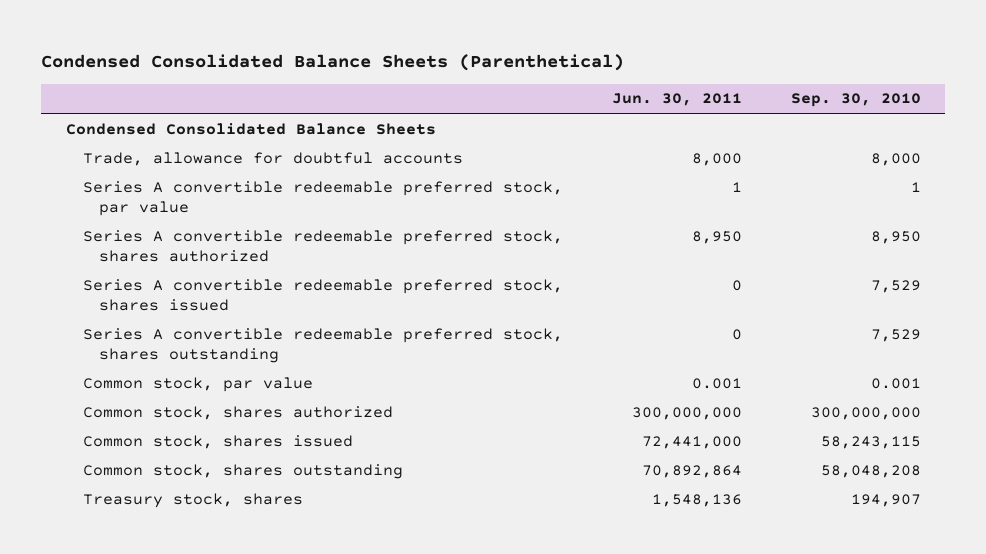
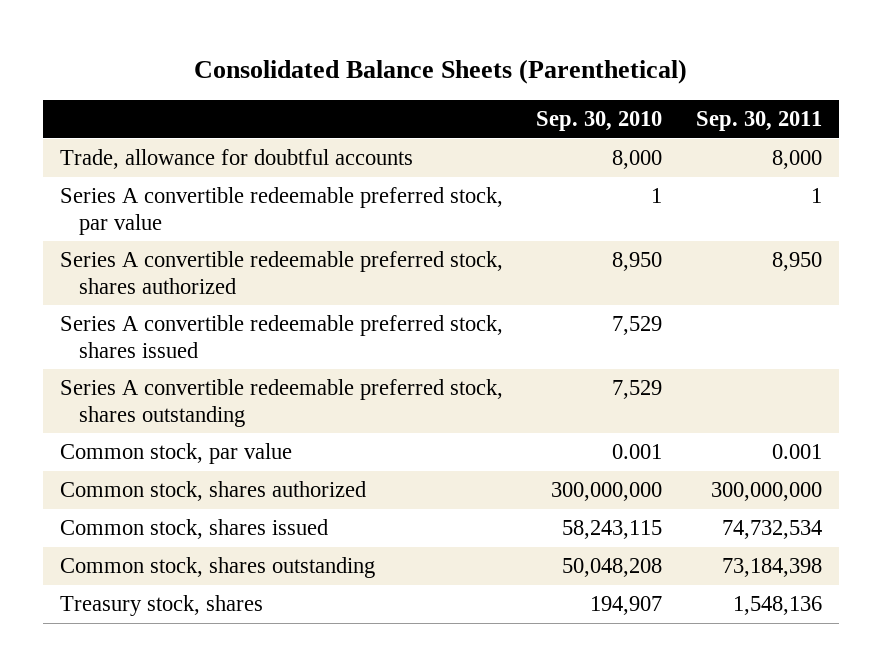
- Condensed Consolidated Balance Sheets (Parenthetical)
+ Consolidated Balance Sheets (Parenthetical)
- | Jun. 30, 2011 | Sep. 30, 2010
+ | Sep. 30, 2010 | Sep. 30, 2011
- Condensed Consolidated Balance Sheets
- Common stock, shares outstanding | 70,892,864 | 58,048,208
+ Common stock, shares outstanding | 50,048,208 | 73,184,398

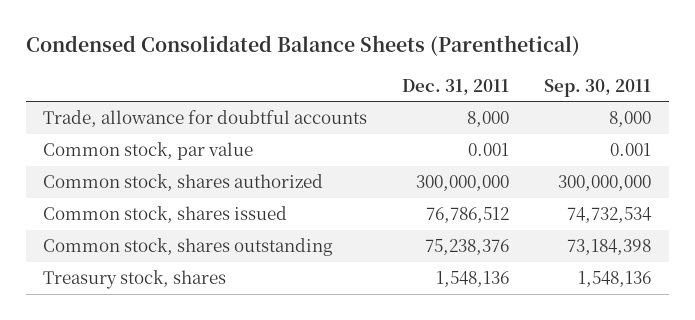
- Consolidated Balance Sheets (Parenthetical)
+ Condensed Consolidated Balance Sheets (Parenthetical)
- | Sep. 30, 2010 | Sep. 30, 2011
+ | Dec. 31, 2011 | Sep. 30, 2011
- Series A convertible redeemable preferred stock, par value | 1 | 1
- Series A convertible redeemable preferred stock, shares authorized | 8,950 | 8,950
- Series A convertible redeemable preferred stock, shares issued | 7,529 |
- Series A convertible redeemable preferred stock, shares outstanding | 7,529 |

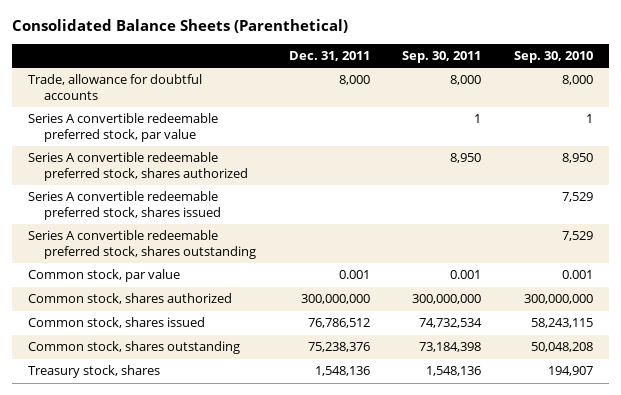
- Condensed Consolidated Balance Sheets (Parenthetical)
+ Consolidated Balance Sheets (Parenthetical)
- | Dec. 31, 2011 | Sep. 30, 2011
+ | Dec. 31, 2011 | Sep. 30, 2011 | Sep. 30, 2010
+ Series A convertible redeemable preferred stock, par value | | 1 | 1
+ Series A convertible redeemable preferred stock, shares authorized | | 8,950 | 8,950
+ Series A convertible redeemable preferred stock, shares issued | | | 7,529
+ Series A convertible redeemable preferred stock, shares outstanding | | | 7,529

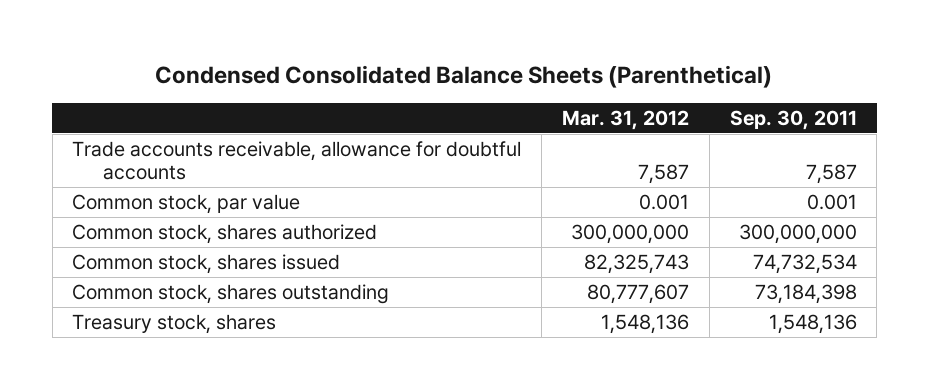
- Consolidated Balance Sheets (Parenthetical)
+ Condensed Consolidated Balance Sheets (Parenthetical)
- | Dec. 31, 2011 | Sep. 30, 2011 | Sep. 30, 2010
+ | Mar. 31, 2012 | Sep. 30, 2011
- Trade, allowance for doubtful accounts | 8,000 | 8,000 | 8,000
- Series A convertible redeemable preferred stock, par value | | 1 | 1
- Series A convertible redeemable preferred stock, shares authorized | | 8,950 | 8,950
- Series A convertible redeemable preferred stock, shares issued | | | 7,529
- Series A convertible redeemable preferred stock, shares outstanding | | | 7,529
+ Trade accounts receivable, allowance for doubtful accounts | 7,587 | 7,587

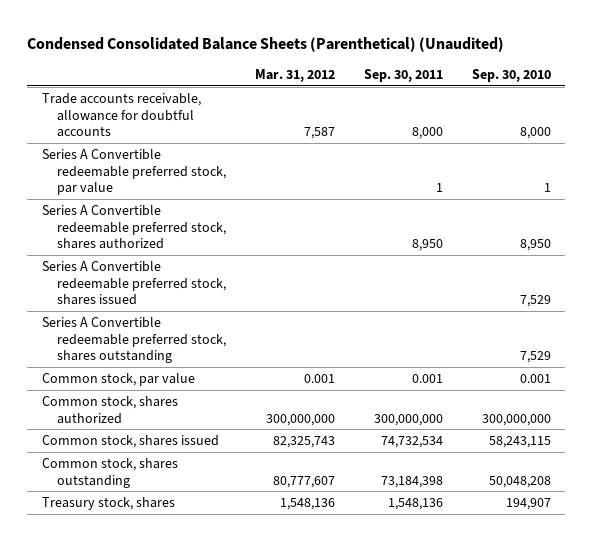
- Condensed Consolidated Balance Sheets (Parenthetical)
+ Condensed Consolidated Balance Sheets (Parenthetical) (Unaudited)
- | Mar. 31, 2012 | Sep. 30, 2011
+ | Mar. 31, 2012 | Sep. 30, 2011 | Sep. 30, 2010
- Trade accounts receivable, allowance for doubtful accounts | 7,587 | 7,587
+ Trade accounts receivable, allowance for doubtful accounts | 7,587 | 8,000 | 8,000
+ Series A Convertible redeemable preferred stock, par value | | 1 | 1
+ Series A Convertible redeemable preferred stock, shares authorized | | 8,950 | 8,950
+ Series A Convertible redeemable preferred stock, shares issued | | | 7,529
+ Series A Convertible redeemable preferred stock, shares outstanding | | | 7,529

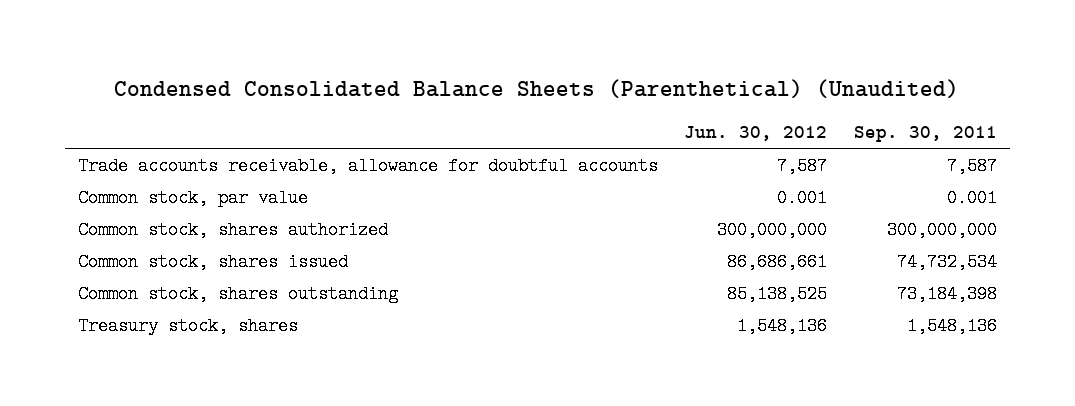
- | Mar. 31, 2012 | Sep. 30, 2011 | Sep. 30, 2010
+ | Jun. 30, 2012 | Sep. 30, 2011
- Trade accounts receivable, allowance for doubtful accounts | 7,587 | 8,000 | 8,000
- Series A Convertible redeemable preferred stock, par value | | 1 | 1
- Series A Convertible redeemable preferred stock, shares authorized | | 8,950 | 8,950
- Series A Convertible redeemable preferred stock, shares issued | | | 7,529
- Series A Convertible redeemable preferred stock, shares outstanding | | | 7,529
+ Trade accounts receivable, allowance for doubtful accounts | 7,587 | 7,587

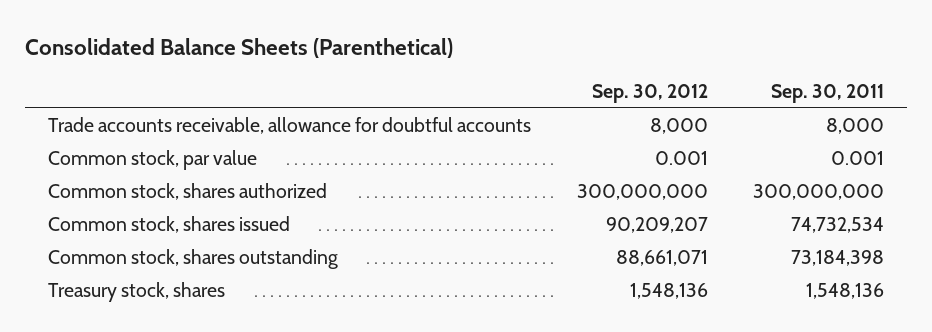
- Condensed Consolidated Balance Sheets (Parenthetical) (Unaudited)
+ Consolidated Balance Sheets (Parenthetical)
- | Jun. 30, 2012 | Sep. 30, 2011
+ | Sep. 30, 2012 | Sep. 30, 2011
- Trade accounts receivable, allowance for doubtful accounts | 7,587 | 7,587
+ Trade accounts receivable, allowance for doubtful accounts | 8,000 | 8,000

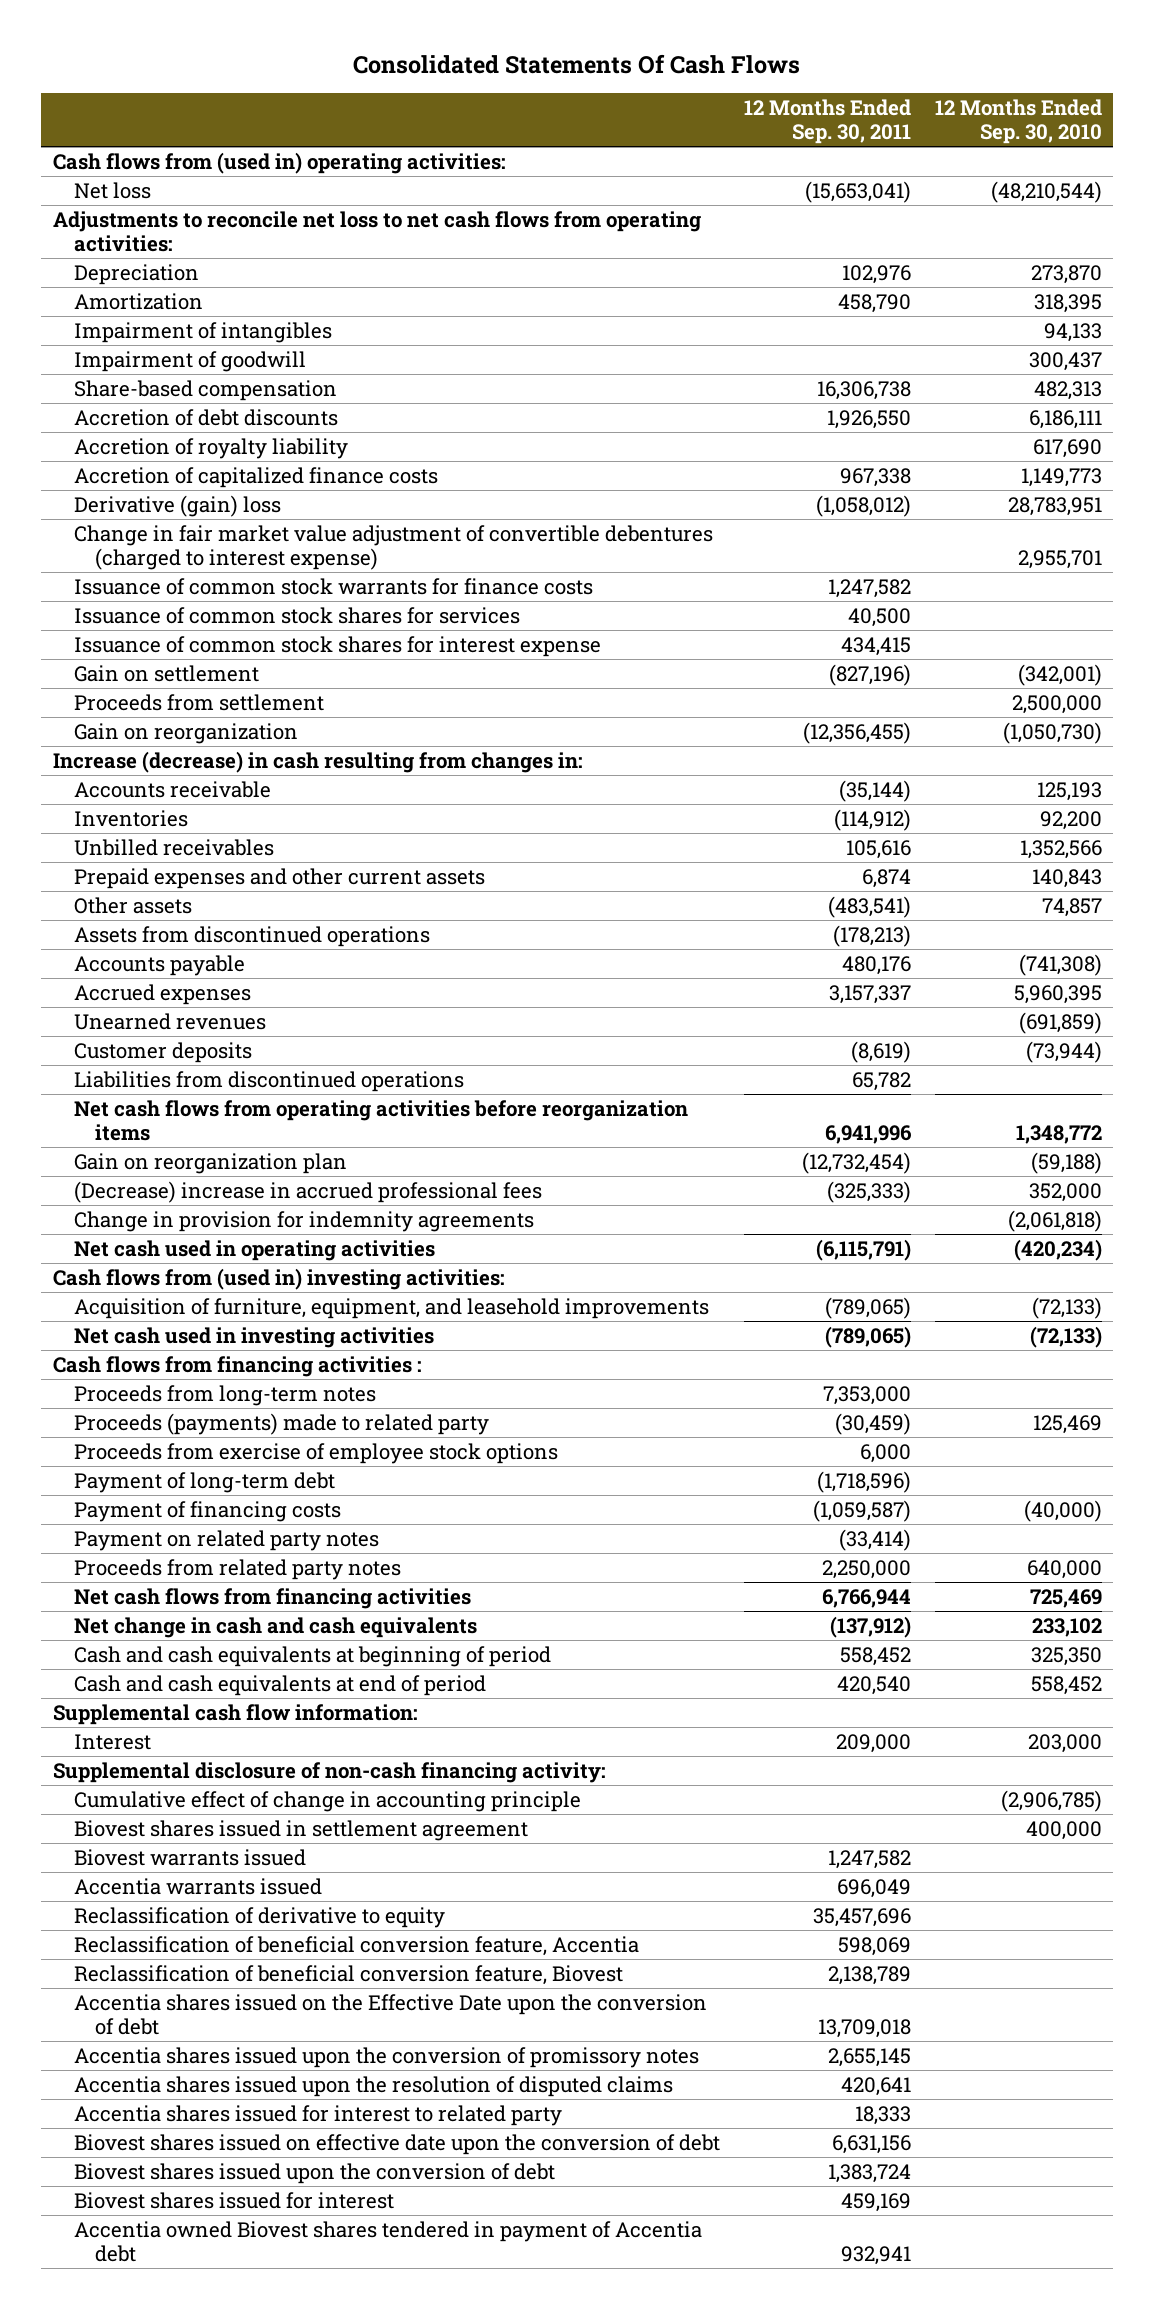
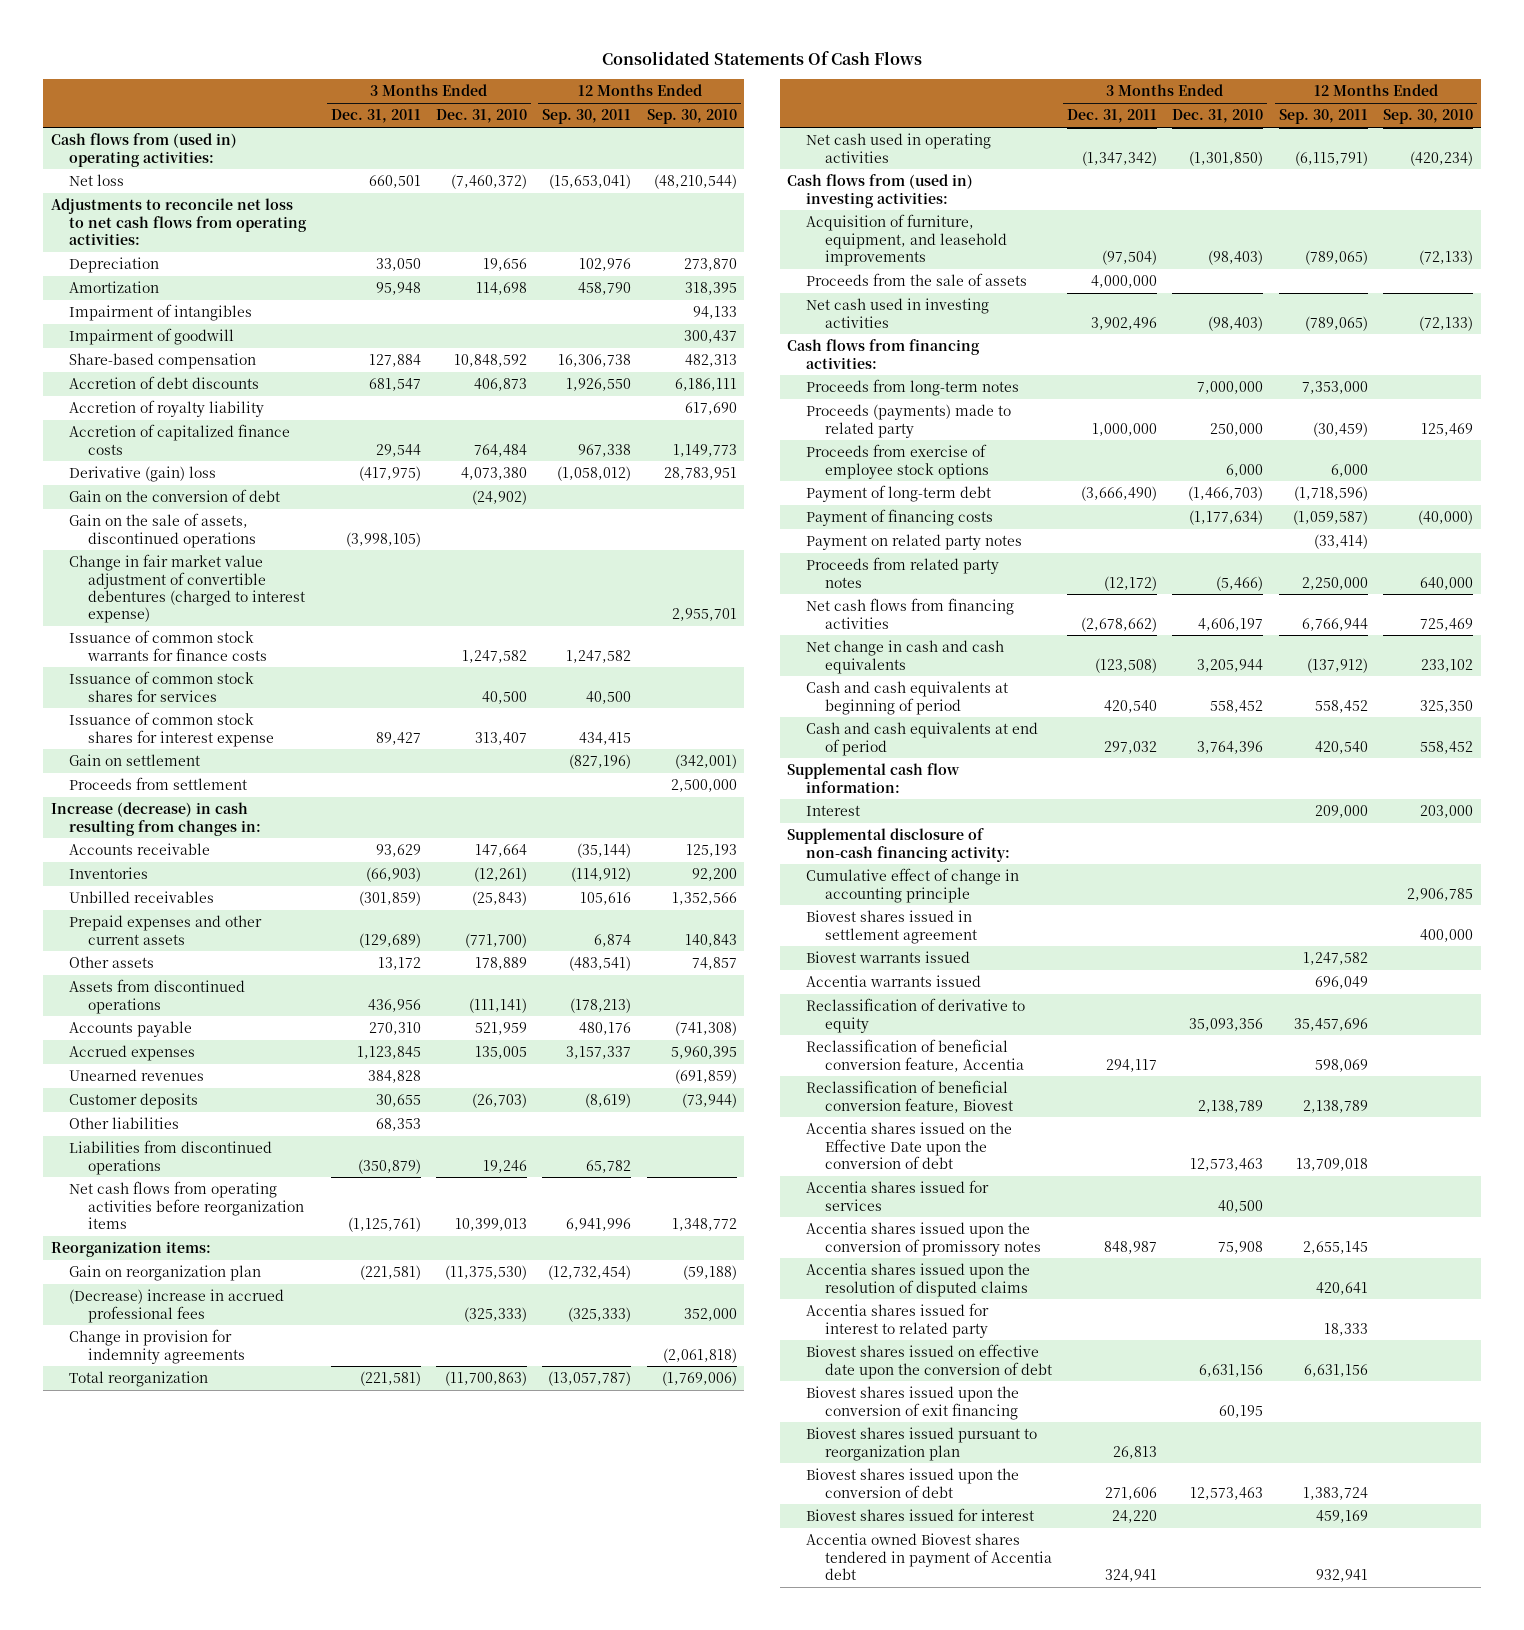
- | 12 Months Ended Sep. 30, 2011 | 12 Months Ended Sep. 30, 2010
+ | 3 Months Ended Dec. 31, 2011 | 3 Months Ended Dec. 31, 2010 | 12 Months Ended Sep. 30, 2011 | 12 Months Ended Sep. 30, 2010
+ Gain on the conversion of debt | | (24,902) | |
+ Gain on the sale of assets, discontinued operations | (3,998,105) | | |
- Gain on reorganization | (12,356,455) | (1,050,730)
+ Other liabilities | 68,353 | | |
+ Reorganization items:
+ Total reorganization | (221,581) | (11,700,863) | (13,057,787) | (1,769,006)
+ Proceeds from the sale of assets | 4,000,000 | | |
- Cash flows from financing activities :
+ Cash flows from financing activities:
- Cumulative effect of change in accounting principle | | (2,906,785)
+ Cumulative effect of change in accounting principle | | | | 2,906,785
+ Accentia shares issued for services | | 40,500 | |
+ Biovest shares issued upon the conversion of exit financing | | 60,195 | |
+ Biovest shares issued pursuant to reorganization plan | 26,813 | | |

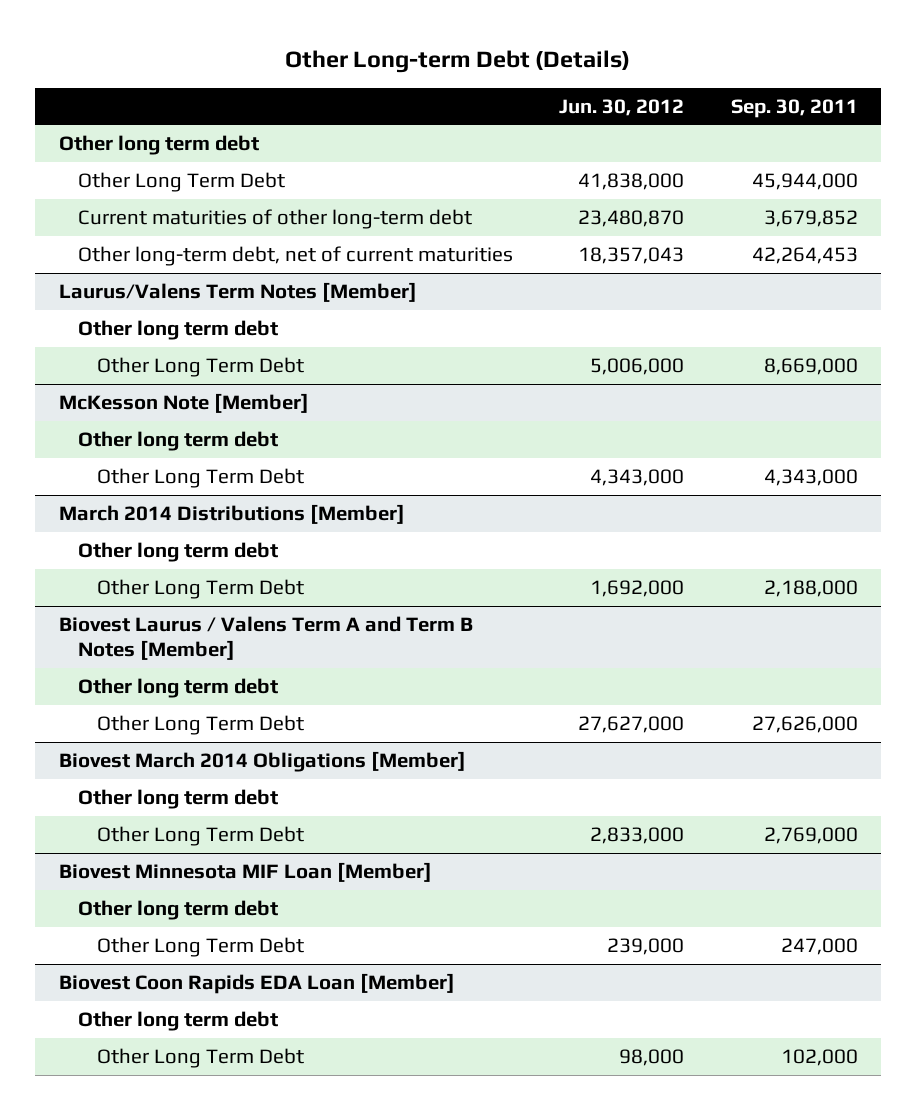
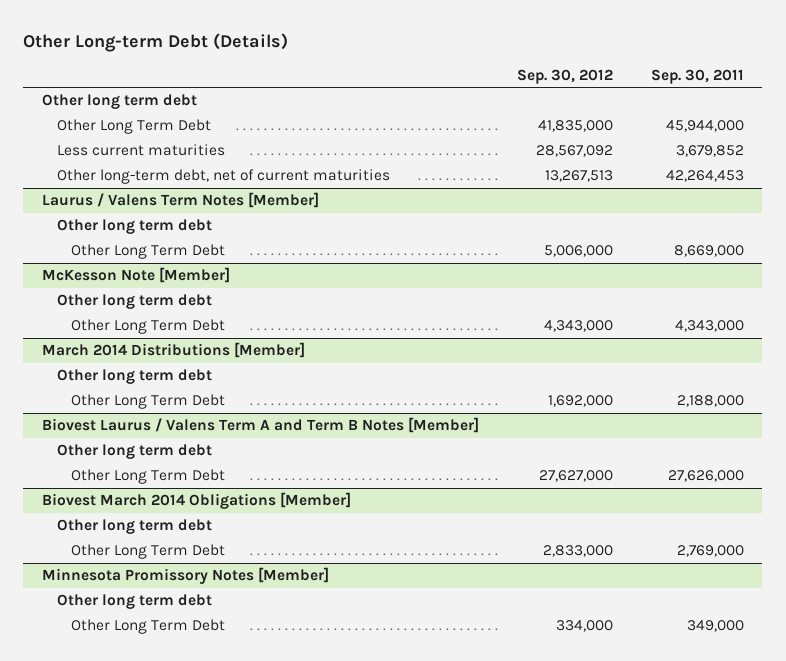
- | Jun. 30, 2012 | Sep. 30, 2011
+ | Sep. 30, 2012 | Sep. 30, 2011
- Current maturities of other long-term debt | 23,480,870 | 3,679,852
+ Less current maturities | 28,567,092 | 3,679,852
- Laurus/Valens Term Notes [Member]
+ Laurus / Valens Term Notes [Member]
- Biovest Minnesota MIF Loan [Member]
- Other long term debt
- Other Long Term Debt | 239,000 | 247,000
- Biovest Coon Rapids EDA Loan [Member]
+ Minnesota Promissory Notes [Member]
- Other Long Term Debt | 98,000 | 102,000
+ Other Long Term Debt | 334,000 | 349,000

